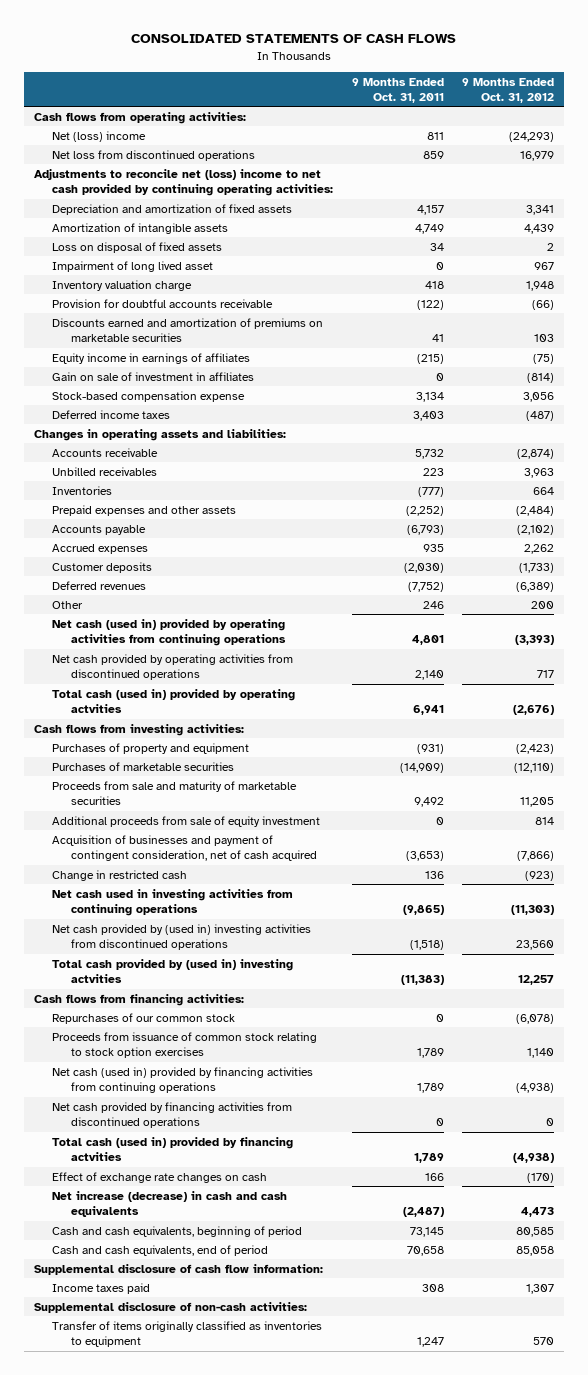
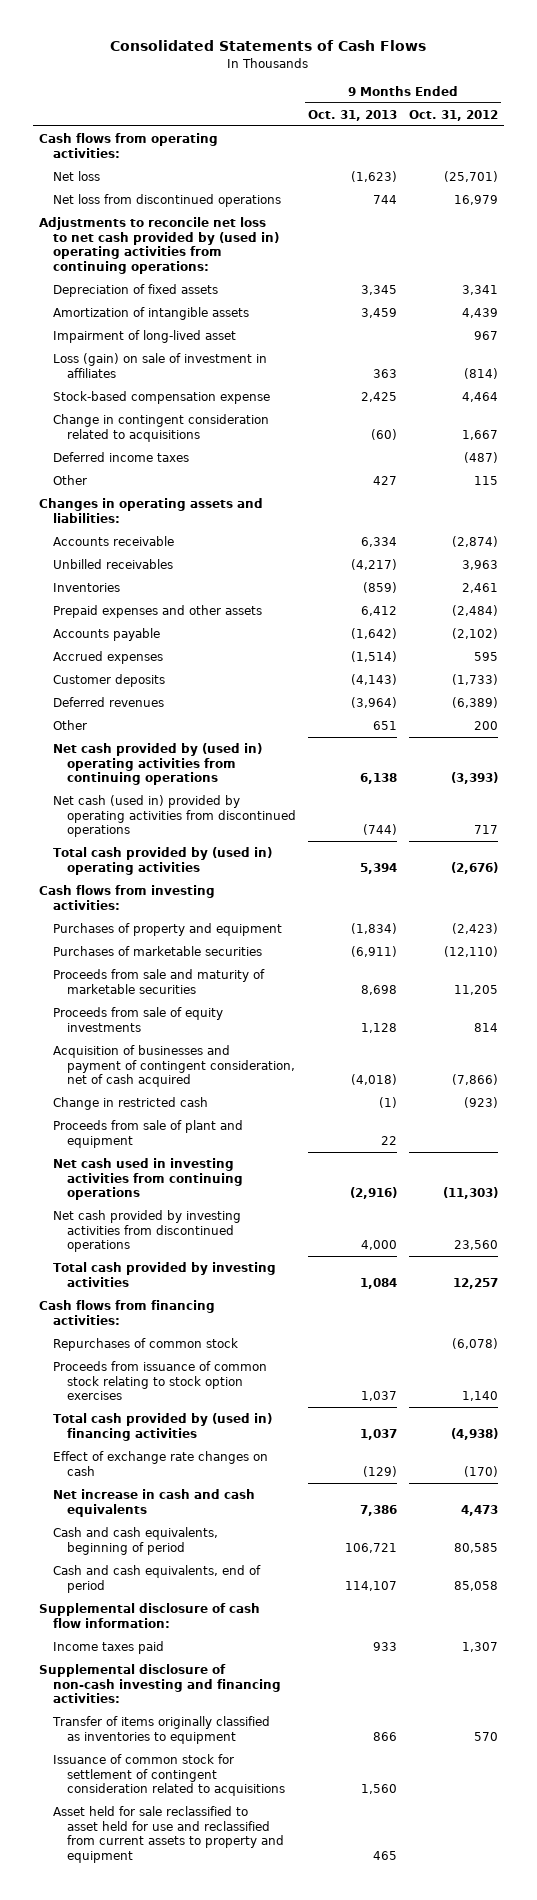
- CONSOLIDATED STATEMENTS OF CASH FLOWS
+ Consolidated Statements of Cash Flows
- | 9 Months Ended Oct. 31, 2011 | 9 Months Ended Oct. 31, 2012
+ | 9 Months Ended Oct. 31, 2013 | 9 Months Ended Oct. 31, 2012
- Net (loss) income | 811 | (24,293)
+ Net loss | (1,623) | (25,701)
- Adjustments to reconcile net (loss) income to net cash provided by continuing operating activities:
- Depreciation and amortization of fixed assets | 4,157 | 3,341
+ Adjustments to reconcile net loss to net cash provided by (used in) operating activities from continuing operations:
+ Depreciation of fixed assets | 3,345 | 3,341
- Loss on disposal of fixed assets | 34 | 2
- Impairment of long lived asset | 0 | 967
- Inventory valuation charge | 418 | 1,948
- Provision for doubtful accounts receivable | (122) | (66)
- Discounts earned and amortization of premiums on marketable securities | 41 | 103
- Equity income in earnings of affiliates | (215) | (75)
- Gain on sale of investment in affiliates | 0 | (814)
- Stock-based compensation expense | 3,134 | 3,056
+ Impairment of long-lived asset | | 967
+ Loss (gain) on sale of investment in affiliates | 363 | (814)
+ Stock-based compensation expense | 2,425 | 4,464
+ Change in contingent consideration related to acquisitions | (60) | 1,667
+ Other | 427 | 115
- Inventories | (777) | 664
+ Inventories | (859) | 2,461
- Accrued expenses | 935 | 2,262
+ Accrued expenses | (1,514) | 595
- Net cash (used in) provided by operating activities from continuing operations | 4,801 | (3,393)
- Net cash provided by operating activities from discontinued operations | 2,140 | 717
- Total cash (used in) provided by operating actvities | 6,941 | (2,676)
+ Net cash provided by (used in) operating activities from continuing operations | 6,138 | (3,393)
+ Net cash (used in) provided by operating activities from discontinued operations | (744) | 717
+ Total cash provided by (used in) operating activities | 5,394 | (2,676)
- Additional proceeds from sale of equity investment | 0 | 814
+ Proceeds from sale of equity investments | 1,128 | 814
+ Proceeds from sale of plant and equipment | 22 |
- Net cash provided by (used in) investing activities from discontinued operations | (1,518) | 23,560
- Total cash provided by (used in) investing actvities | (11,383) | 12,257
+ Net cash provided by investing activities from discontinued operations | 4,000 | 23,560
+ Total cash provided by investing activities | 1,084 | 12,257
- Repurchases of our common stock | 0 | (6,078)
+ Repurchases of common stock | | (6,078)
- Net cash (used in) provided by financing activities from continuing operations | 1,789 | (4,938)
- Net cash provided by financing activities from discontinued operations | 0 | 0
- Total cash (used in) provided by financing actvities | 1,789 | (4,938)
+ Total cash provided by (used in) financing activities | 1,037 | (4,938)
- Net increase (decrease) in cash and cash equivalents | (2,487) | 4,473
+ Net increase in cash and cash equivalents | 7,386 | 4,473
- Supplemental disclosure of non-cash activities:
+ Supplemental disclosure of non-cash investing and financing activities:
+ Issuance of common stock for settlement of contingent consideration related to acquisitions | 1,560 |
+ Asset held for sale reclassified to asset held for use and reclassified from current assets to property and equipment | 465 |

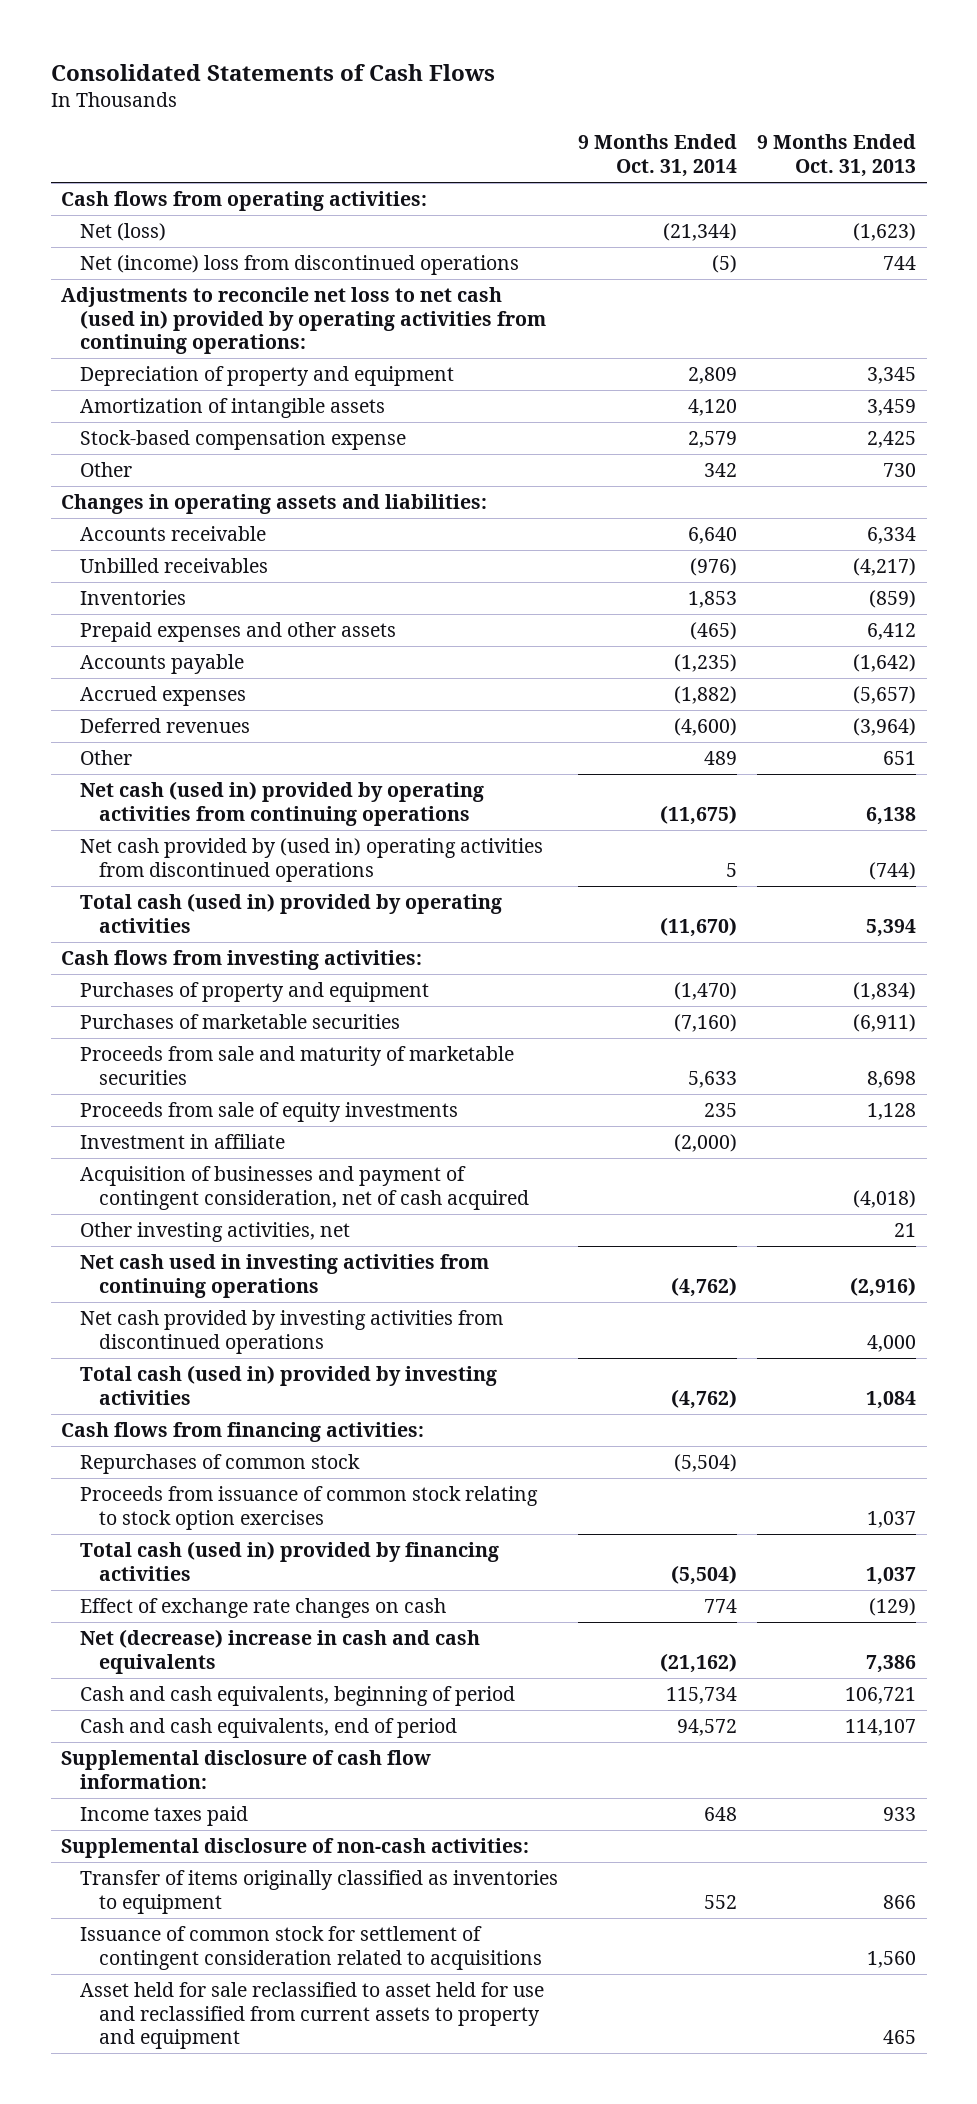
- | 9 Months Ended Oct. 31, 2013 | 9 Months Ended Oct. 31, 2012
+ | 9 Months Ended Oct. 31, 2014 | 9 Months Ended Oct. 31, 2013
- Net loss | (1,623) | (25,701)
- Net loss from discontinued operations | 744 | 16,979
- Adjustments to reconcile net loss to net cash provided by (used in) operating activities from continuing operations:
- Depreciation of fixed assets | 3,345 | 3,341
+ Net (loss) | (21,344) | (1,623)
+ Net (income) loss from discontinued operations | (5) | 744
+ Adjustments to reconcile net loss to net cash (used in) provided by operating activities from continuing operations:
+ Depreciation of property and equipment | 2,809 | 3,345
- Impairment of long-lived asset | | 967
- Loss (gain) on sale of investment in affiliates | 363 | (814)
- Change in contingent consideration related to acquisitions | (60) | 1,667
- Deferred income taxes | | (487)
- Other | 427 | 115
+ Other | 342 | 730
- Accrued expenses | (1,514) | 595
- Customer deposits | (4,143) | (1,733)
+ Accrued expenses | (1,882) | (5,657)
- Net cash provided by (used in) operating activities from continuing operations | 6,138 | (3,393)
- Net cash (used in) provided by operating activities from discontinued operations | (744) | 717
- Total cash provided by (used in) operating activities | 5,394 | (2,676)
+ Net cash (used in) provided by operating activities from continuing operations | (11,675) | 6,138
+ Net cash provided by (used in) operating activities from discontinued operations | 5 | (744)
+ Total cash (used in) provided by operating activities | (11,670) | 5,394
+ Investment in affiliate | (2,000) |
- Change in restricted cash | (1) | (923)
- Proceeds from sale of plant and equipment | 22 |
+ Other investing activities, net | | 21
- Total cash provided by investing activities | 1,084 | 12,257
+ Total cash (used in) provided by investing activities | (4,762) | 1,084
- Total cash provided by (used in) financing activities | 1,037 | (4,938)
+ Total cash (used in) provided by financing activities | (5,504) | 1,037
- Net increase in cash and cash equivalents | 7,386 | 4,473
+ Net (decrease) increase in cash and cash equivalents | (21,162) | 7,386
- Supplemental disclosure of non-cash investing and financing activities:
+ Supplemental disclosure of non-cash activities:

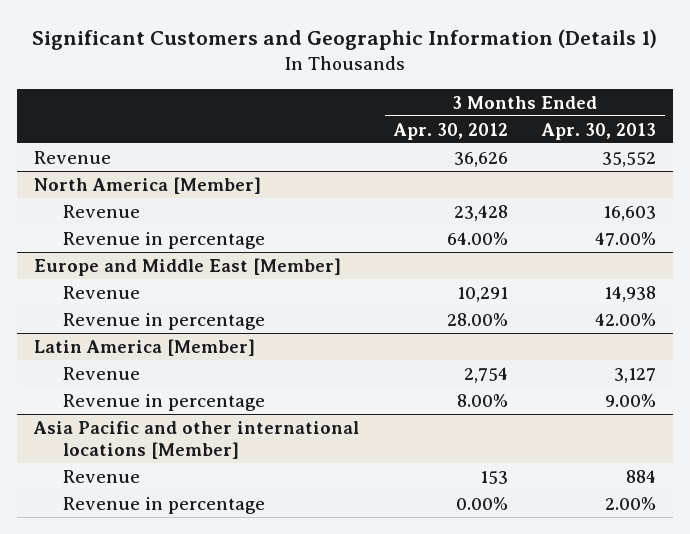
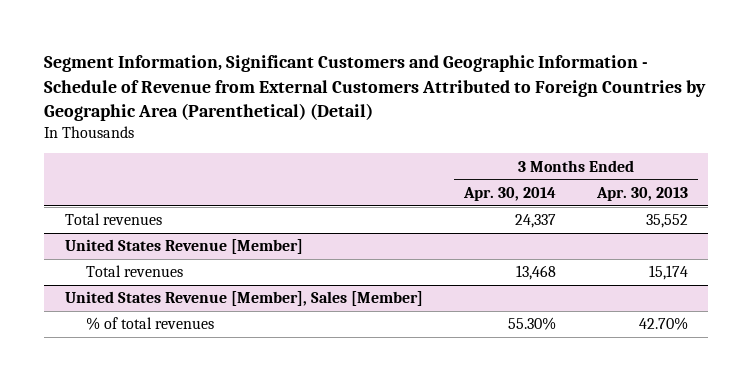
- Significant Customers and Geographic Information (Details 1)
+ Segment Information, Significant Customers and Geographic Information - Schedule of Revenue from External Customers Attributed to Foreign Countries by Geographic Area (Parenthetical) (Detail)
- | 3 Months Ended Apr. 30, 2012 | 3 Months Ended Apr. 30, 2013
+ | 3 Months Ended Apr. 30, 2014 | 3 Months Ended Apr. 30, 2013
- Revenue | 36,626 | 35,552
- North America [Member]
- Revenue | 23,428 | 16,603
- Revenue in percentage | 64.00% | 47.00%
- Europe and Middle East [Member]
- Revenue | 10,291 | 14,938
- Revenue in percentage | 28.00% | 42.00%
- Latin America [Member]
- Revenue | 2,754 | 3,127
- Revenue in percentage | 8.00% | 9.00%
- Asia Pacific and other international locations [Member]
- Revenue | 153 | 884
- Revenue in percentage | 0.00% | 2.00%
+ Total revenues | 24,337 | 35,552
+ United States Revenue [Member]
+ Total revenues | 13,468 | 15,174
+ United States Revenue [Member], Sales [Member]
+ % of total revenues | 55.30% | 42.70%

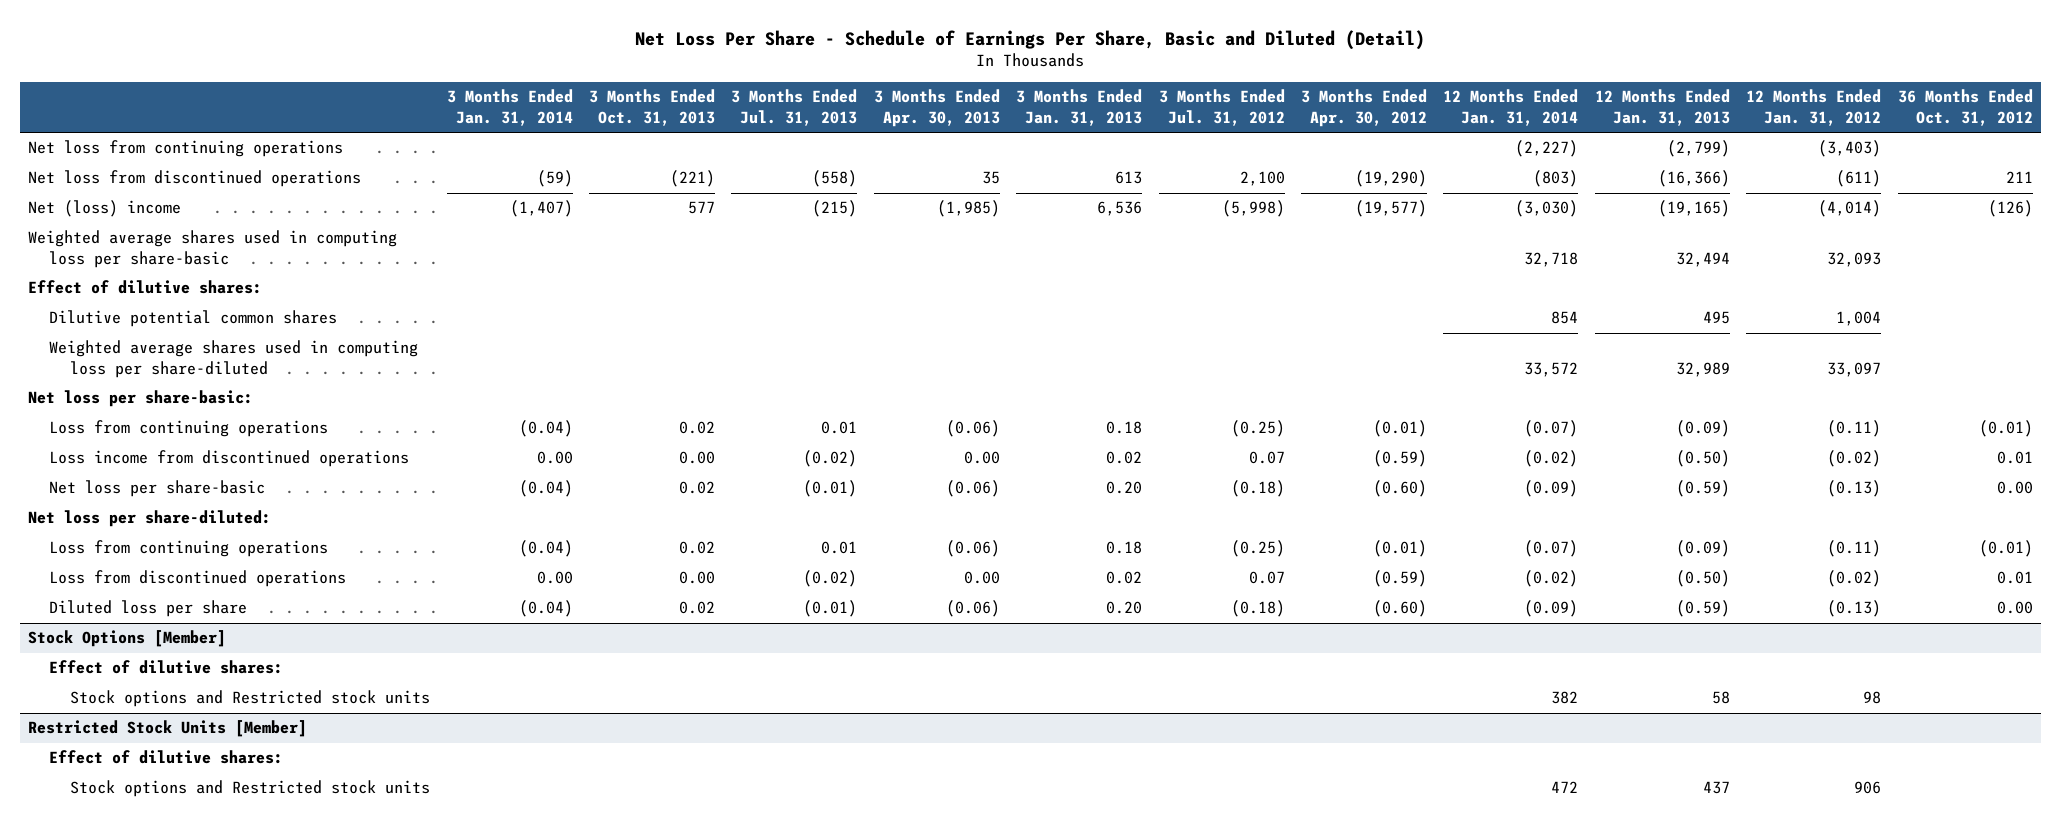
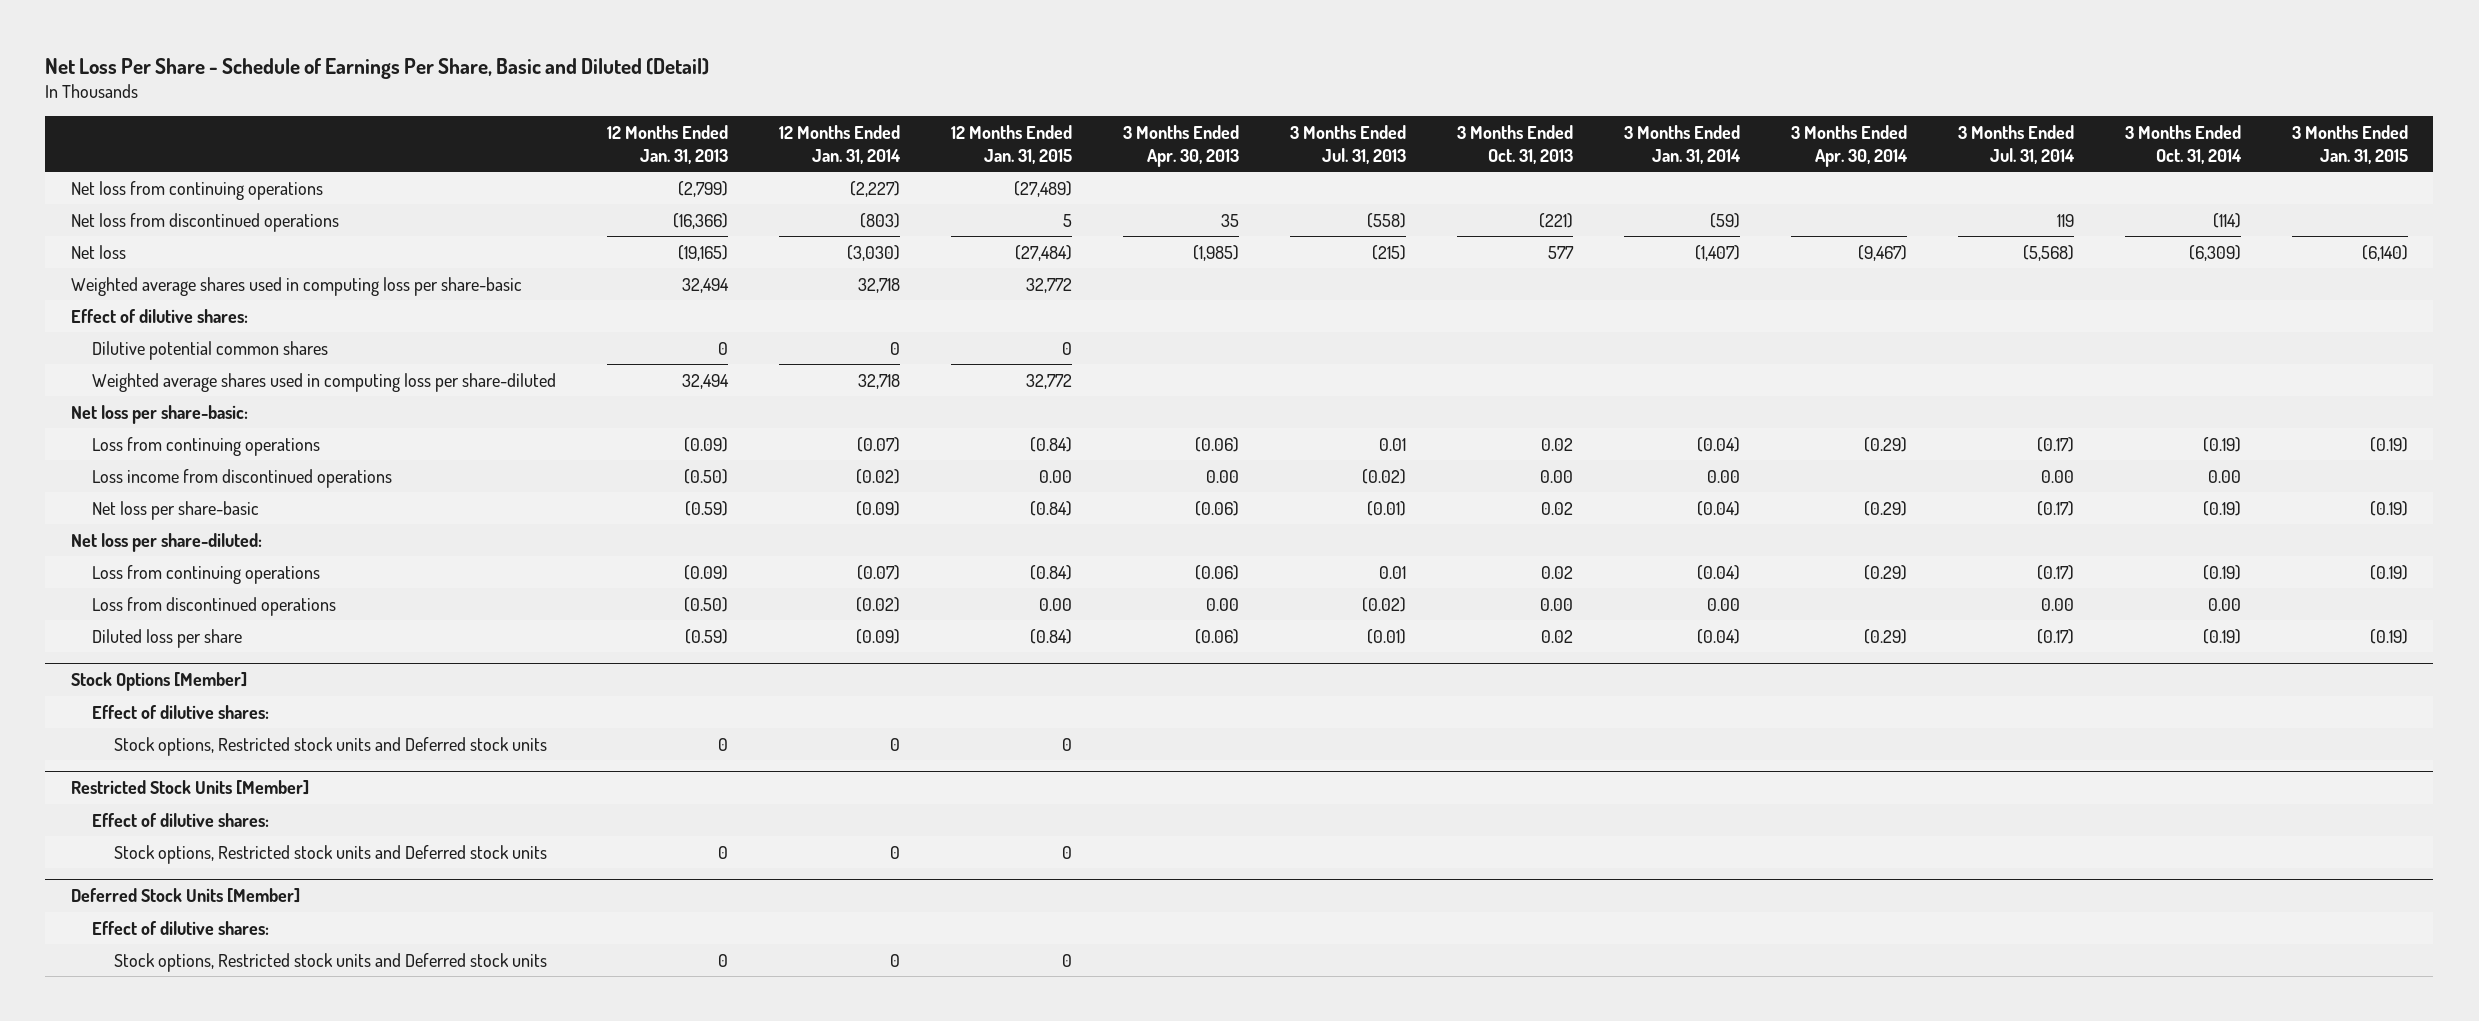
- | 3 Months Ended Jan. 31, 2014 | 3 Months Ended Oct. 31, 2013 | 3 Months Ended Jul. 31, 2013 | 3 Months Ended Apr. 30, 2013 | 3 Months Ended Jan. 31, 2013 | 3 Months Ended Jul. 31, 2012 | 3 Months Ended Apr. 30, 2012 | 12 Months Ended Jan. 31, 2014 | 12 Months Ended Jan. 31, 2013 | 12 Months Ended Jan. 31, 2012 | 36 Months Ended Oct. 31, 2012
+ | 12 Months Ended Jan. 31, 2013 | 12 Months Ended Jan. 31, 2014 | 12 Months Ended Jan. 31, 2015 | 3 Months Ended Apr. 30, 2013 | 3 Months Ended Jul. 31, 2013 | 3 Months Ended Oct. 31, 2013 | 3 Months Ended Jan. 31, 2014 | 3 Months Ended Apr. 30, 2014 | 3 Months Ended Jul. 31, 2014 | 3 Months Ended Oct. 31, 2014 | 3 Months Ended Jan. 31, 2015
- Net (loss) income | (1,407) | 577 | (215) | (1,985) | 6,536 | (5,998) | (19,577) | (3,030) | (19,165) | (4,014) | (126)
+ Net loss | (19,165) | (3,030) | (27,484) | (1,985) | (215) | 577 | (1,407) | (9,467) | (5,568) | (6,309) | (6,140)
- Dilutive potential common shares | | | | | | | | 854 | 495 | 1,004 |
- Weighted average shares used in computing loss per share-diluted | | | | | | | | 33,572 | 32,989 | 33,097 |
+ Dilutive potential common shares | 0 | 0 | 0 | | | | | | | |
+ Weighted average shares used in computing loss per share-diluted | 32,494 | 32,718 | 32,772 | | | | | | | |
@ Stock Options [Member]
- Stock options and Restricted stock units | | | | | | | | 382 | 58 | 98 |
+ Stock options, Restricted stock units and Deferred stock units | 0 | 0 | 0 | | | | | | | |
@ Restricted Stock Units [Member]
- Stock options and Restricted stock units | | | | | | | | 472 | 437 | 906 |
+ Stock options, Restricted stock units and Deferred stock units | 0 | 0 | 0 | | | | | | | |
+ Deferred Stock Units [Member]
+ Effect of dilutive shares:
+ Stock options, Restricted stock units and Deferred stock units | 0 | 0 | 0 | | | | | | | |

